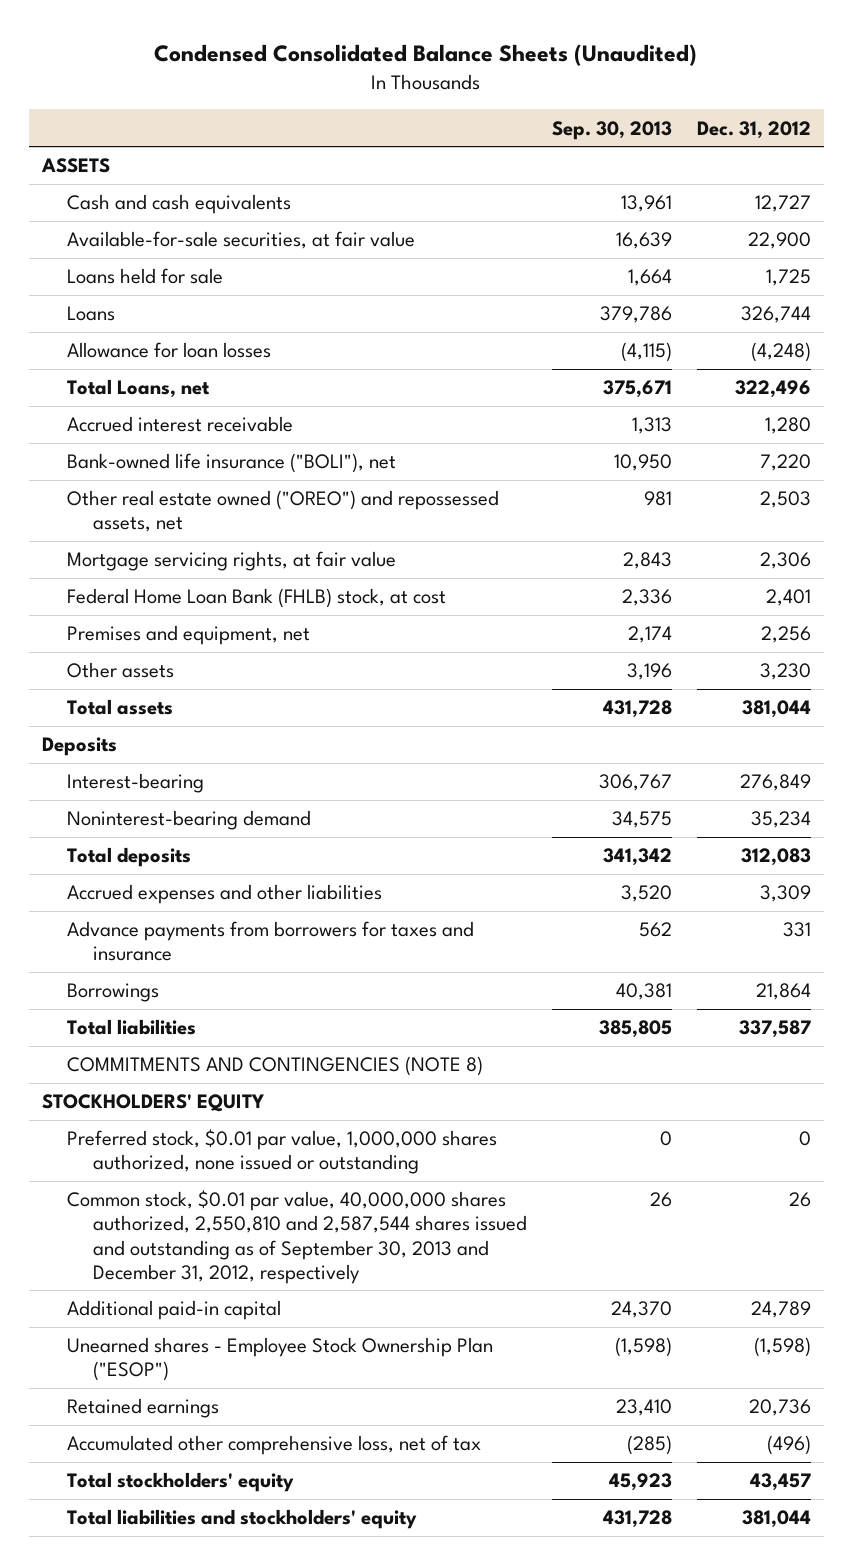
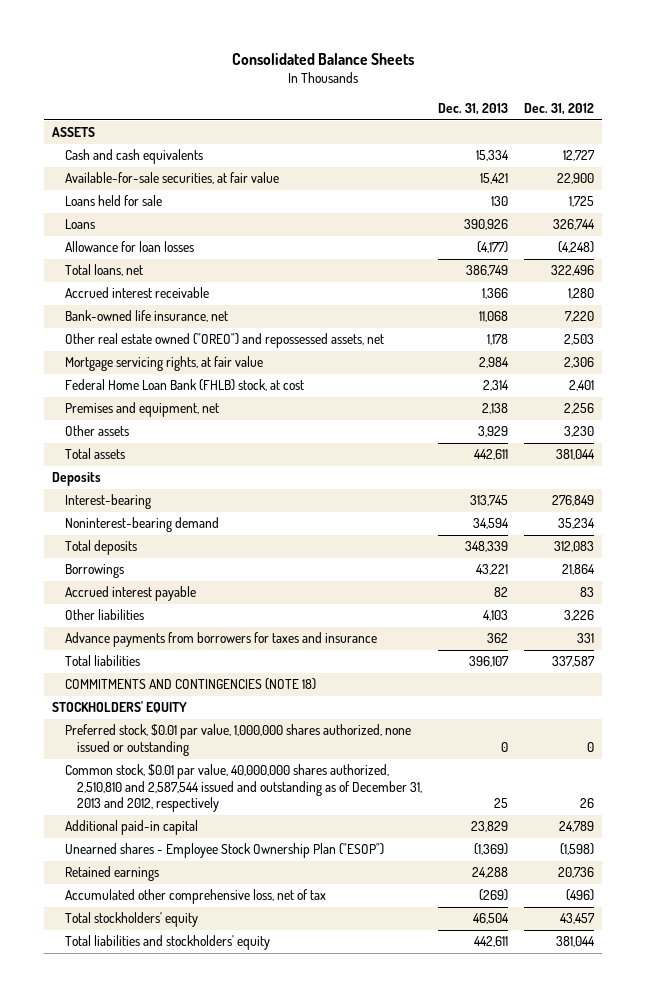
- Condensed Consolidated Balance Sheets (Unaudited)
+ Consolidated Balance Sheets
- | Sep. 30, 2013 | Dec. 31, 2012
+ | Dec. 31, 2013 | Dec. 31, 2012
- Total Loans, net | 375,671 | 322,496
+ Total loans, net | 386,749 | 322,496
- Bank-owned life insurance ("BOLI"), net | 10,950 | 7,220
+ Bank-owned life insurance, net | 11,068 | 7,220
- Accrued expenses and other liabilities | 3,520 | 3,309
+ Accrued interest payable | 82 | 83
+ Other liabilities | 4,103 | 3,226
moved down: Advance payments from borrowers for taxes and insurance | 362 | 331
- COMMITMENTS AND CONTINGENCIES (NOTE 8)
+ COMMITMENTS AND CONTINGENCIES (NOTE 18)
- Common stock, $0.01 par value, 40,000,000 shares authorized, 2,550,810 and 2,587,544 shares issued and outstanding as of September 30, 2013 and December 31, 2012, respectively | 26 | 26
+ Common stock, $0.01 par value, 40,000,000 shares authorized, 2,510,810 and 2,587,544 issued and outstanding as of December 31, 2013 and 2012, respectively | 25 | 26

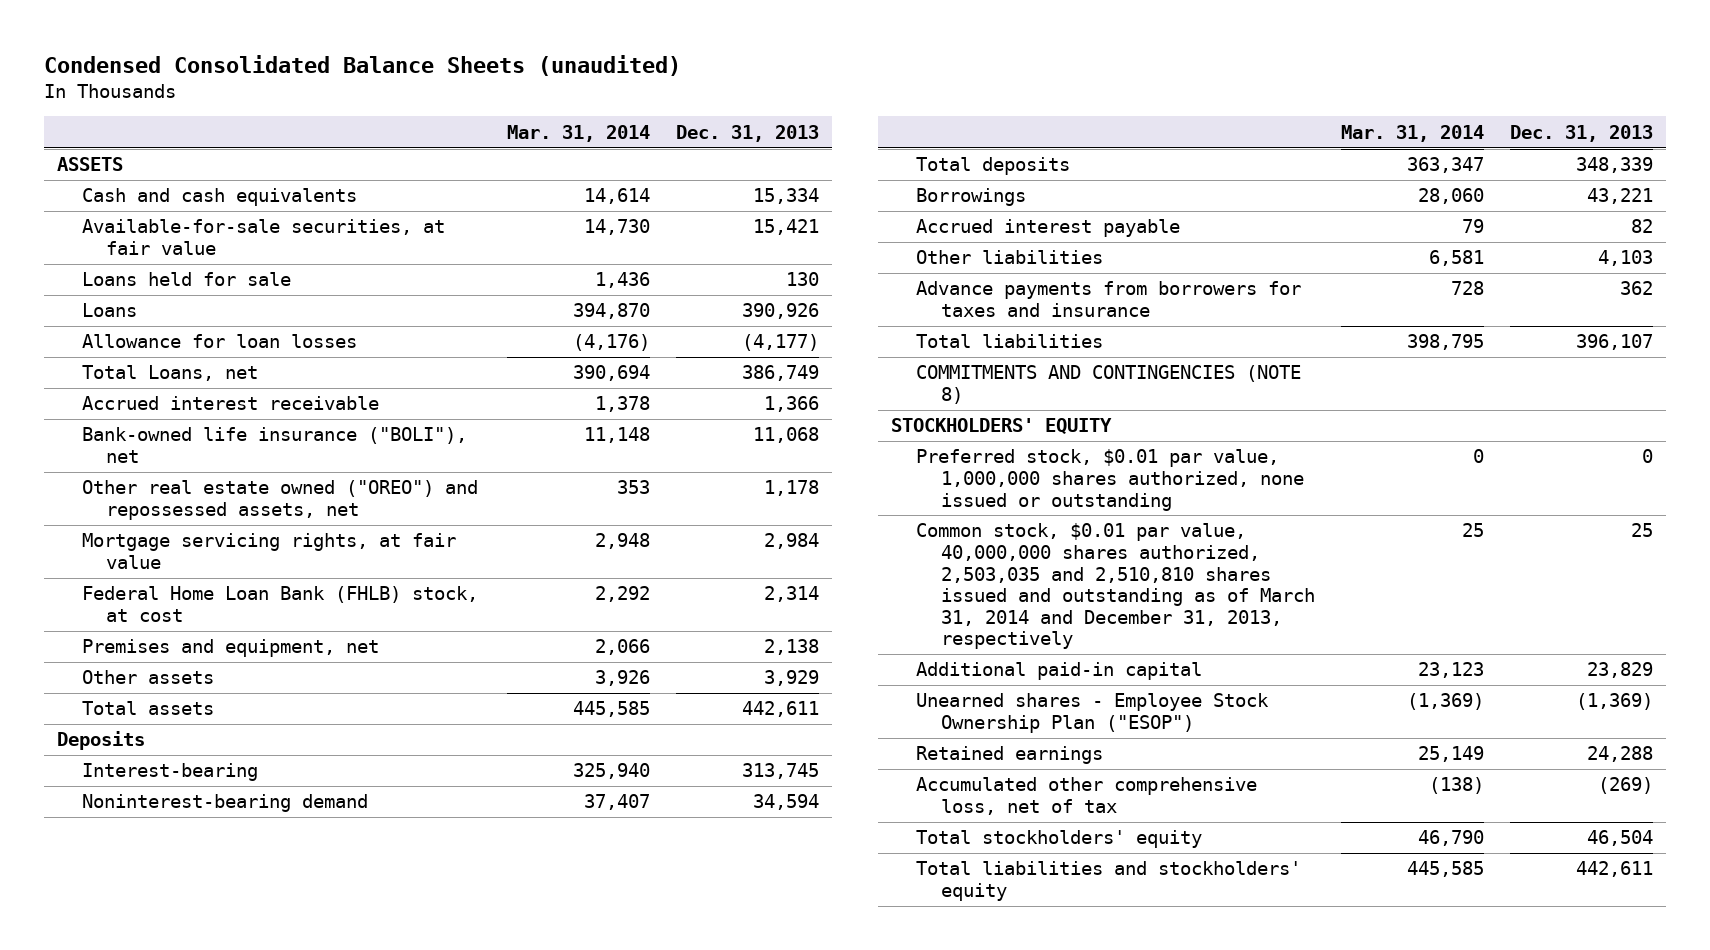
- Consolidated Balance Sheets
+ Condensed Consolidated Balance Sheets (unaudited)
- | Dec. 31, 2013 | Dec. 31, 2012
+ | Mar. 31, 2014 | Dec. 31, 2013
- Total loans, net | 386,749 | 322,496
+ Total Loans, net | 390,694 | 386,749
- Bank-owned life insurance, net | 11,068 | 7,220
+ Bank-owned life insurance ("BOLI"), net | 11,148 | 11,068
- COMMITMENTS AND CONTINGENCIES (NOTE 18)
+ COMMITMENTS AND CONTINGENCIES (NOTE 8)
- Common stock, $0.01 par value, 40,000,000 shares authorized, 2,510,810 and 2,587,544 issued and outstanding as of December 31, 2013 and 2012, respectively | 25 | 26
+ Common stock, $0.01 par value, 40,000,000 shares authorized, 2,503,035 and 2,510,810 shares issued and outstanding as of March 31, 2014 and December 31, 2013, respectively | 25 | 25

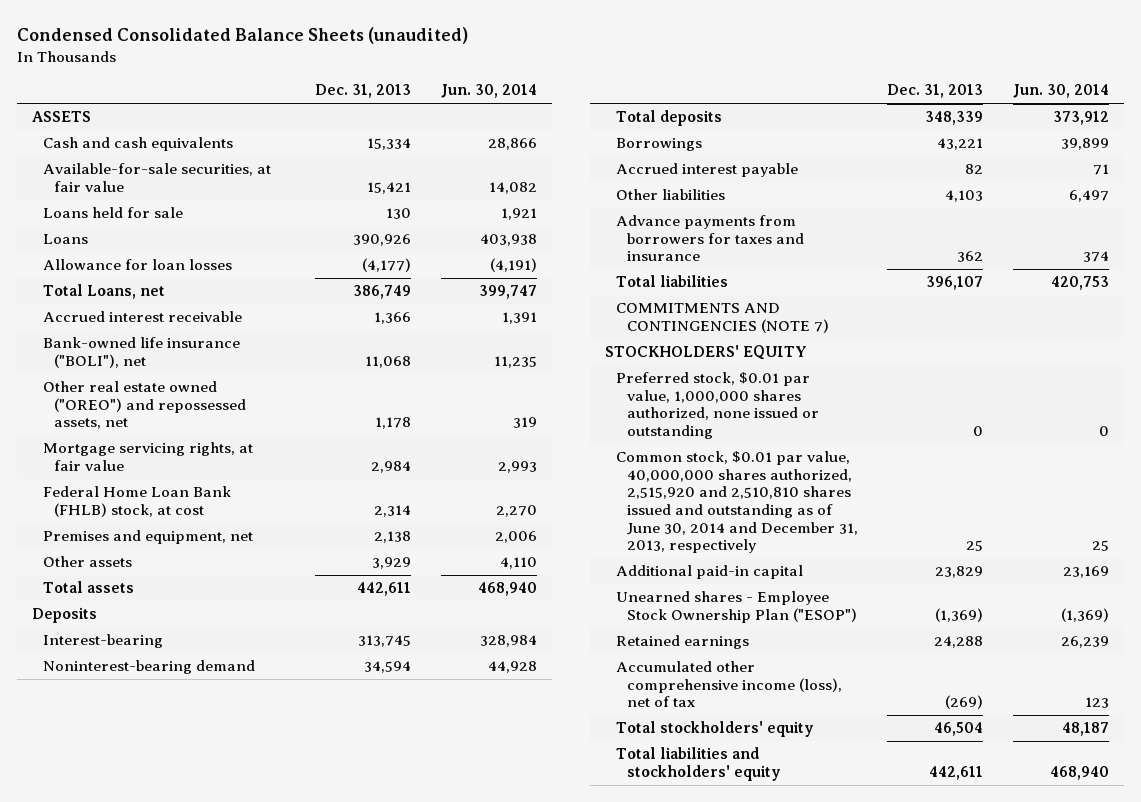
- | Mar. 31, 2014 | Dec. 31, 2013
+ | Dec. 31, 2013 | Jun. 30, 2014
- COMMITMENTS AND CONTINGENCIES (NOTE 8)
+ COMMITMENTS AND CONTINGENCIES (NOTE 7)
- Common stock, $0.01 par value, 40,000,000 shares authorized, 2,503,035 and 2,510,810 shares issued and outstanding as of March 31, 2014 and December 31, 2013, respectively | 25 | 25
+ Common stock, $0.01 par value, 40,000,000 shares authorized, 2,515,920 and 2,510,810 shares issued and outstanding as of June 30, 2014 and December 31, 2013, respectively | 25 | 25
- Accumulated other comprehensive loss, net of tax | (138) | (269)
+ Accumulated other comprehensive income (loss), net of tax | (269) | 123

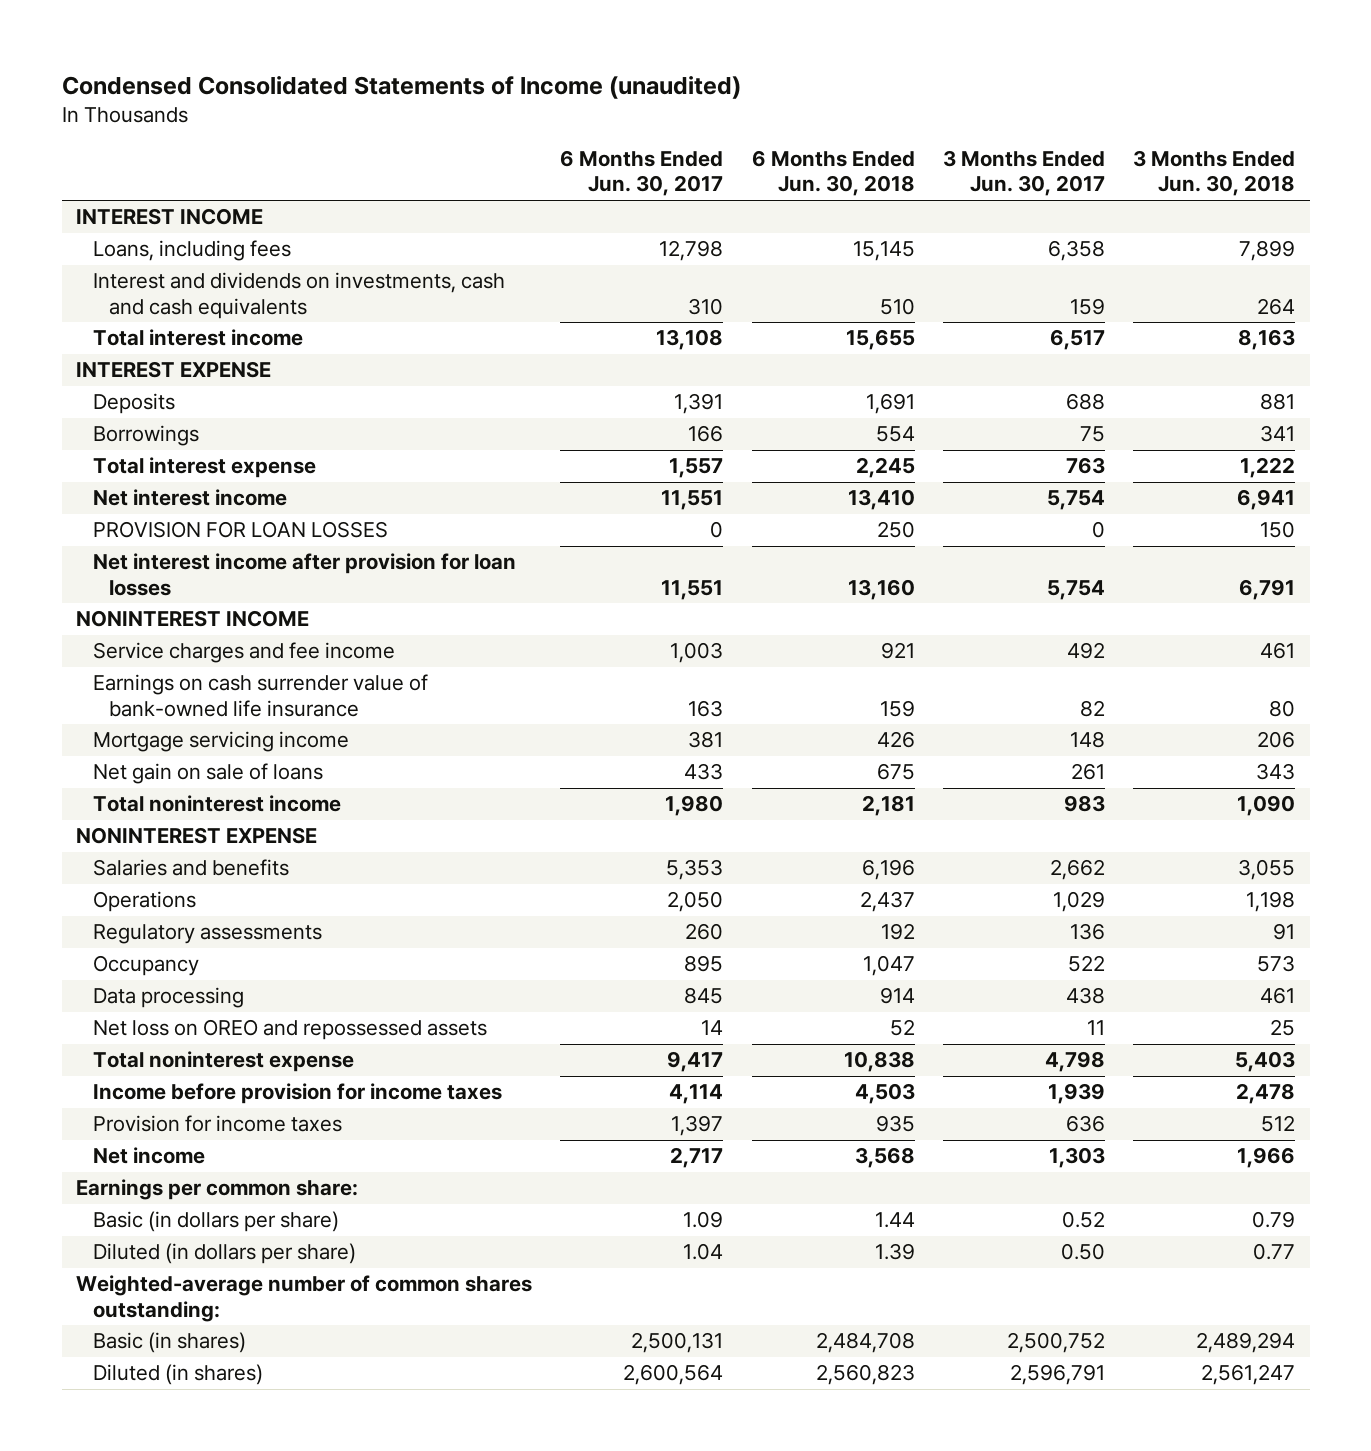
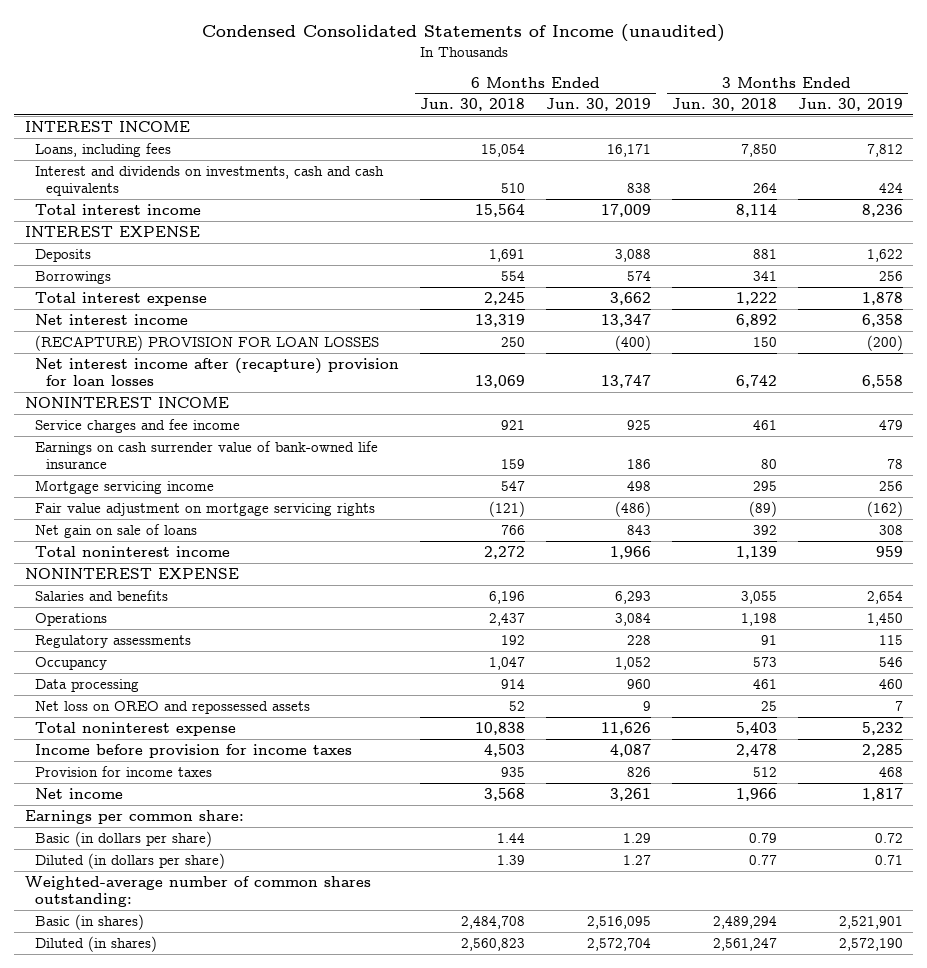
- | 6 Months Ended Jun. 30, 2017 | 6 Months Ended Jun. 30, 2018 | 3 Months Ended Jun. 30, 2017 | 3 Months Ended Jun. 30, 2018
+ | 6 Months Ended Jun. 30, 2018 | 6 Months Ended Jun. 30, 2019 | 3 Months Ended Jun. 30, 2018 | 3 Months Ended Jun. 30, 2019
- Loans, including fees | 12,798 | 15,145 | 6,358 | 7,899
+ Loans, including fees | 15,054 | 16,171 | 7,850 | 7,812
- Total interest income | 13,108 | 15,655 | 6,517 | 8,163
+ Total interest income | 15,564 | 17,009 | 8,114 | 8,236
- Net interest income | 11,551 | 13,410 | 5,754 | 6,941
- PROVISION FOR LOAN LOSSES | 0 | 250 | 0 | 150
- Net interest income after provision for loan losses | 11,551 | 13,160 | 5,754 | 6,791
+ Net interest income | 13,319 | 13,347 | 6,892 | 6,358
+ (RECAPTURE) PROVISION FOR LOAN LOSSES | 250 | (400) | 150 | (200)
+ Net interest income after (recapture) provision for loan losses | 13,069 | 13,747 | 6,742 | 6,558
- Mortgage servicing income | 381 | 426 | 148 | 206
- Net gain on sale of loans | 433 | 675 | 261 | 343
- Total noninterest income | 1,980 | 2,181 | 983 | 1,090
+ Mortgage servicing income | 547 | 498 | 295 | 256
+ Fair value adjustment on mortgage servicing rights | (121) | (486) | (89) | (162)
+ Net gain on sale of loans | 766 | 843 | 392 | 308
+ Total noninterest income | 2,272 | 1,966 | 1,139 | 959

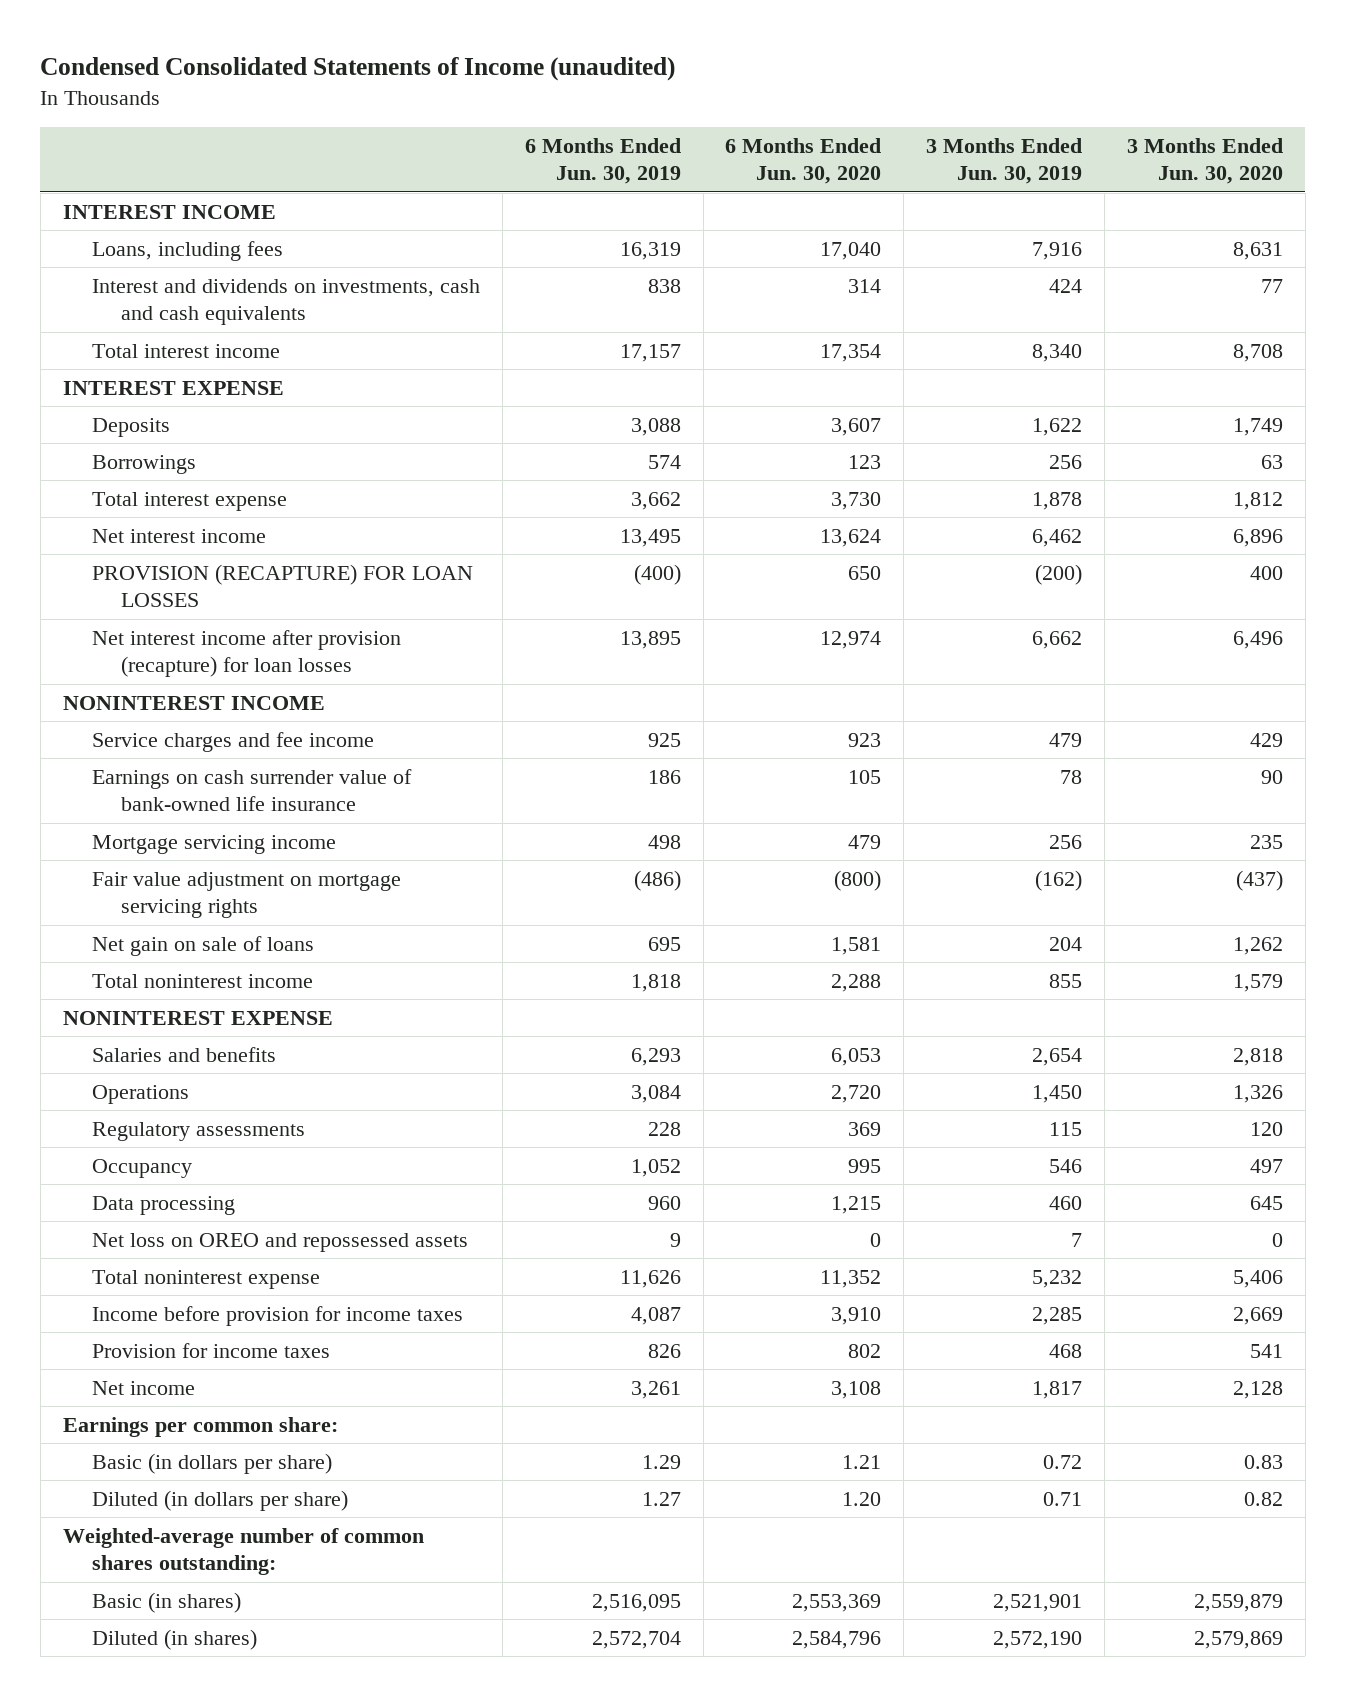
- | 6 Months Ended Jun. 30, 2018 | 6 Months Ended Jun. 30, 2019 | 3 Months Ended Jun. 30, 2018 | 3 Months Ended Jun. 30, 2019
+ | 6 Months Ended Jun. 30, 2019 | 6 Months Ended Jun. 30, 2020 | 3 Months Ended Jun. 30, 2019 | 3 Months Ended Jun. 30, 2020
- Loans, including fees | 15,054 | 16,171 | 7,850 | 7,812
+ Loans, including fees | 16,319 | 17,040 | 7,916 | 8,631
- Total interest income | 15,564 | 17,009 | 8,114 | 8,236
+ Total interest income | 17,157 | 17,354 | 8,340 | 8,708
- Net interest income | 13,319 | 13,347 | 6,892 | 6,358
- (RECAPTURE) PROVISION FOR LOAN LOSSES | 250 | (400) | 150 | (200)
- Net interest income after (recapture) provision for loan losses | 13,069 | 13,747 | 6,742 | 6,558
+ Net interest income | 13,495 | 13,624 | 6,462 | 6,896
+ PROVISION (RECAPTURE) FOR LOAN LOSSES | (400) | 650 | (200) | 400
+ Net interest income after provision (recapture) for loan losses | 13,895 | 12,974 | 6,662 | 6,496
- Net gain on sale of loans | 766 | 843 | 392 | 308
- Total noninterest income | 2,272 | 1,966 | 1,139 | 959
+ Net gain on sale of loans | 695 | 1,581 | 204 | 1,262
+ Total noninterest income | 1,818 | 2,288 | 855 | 1,579

